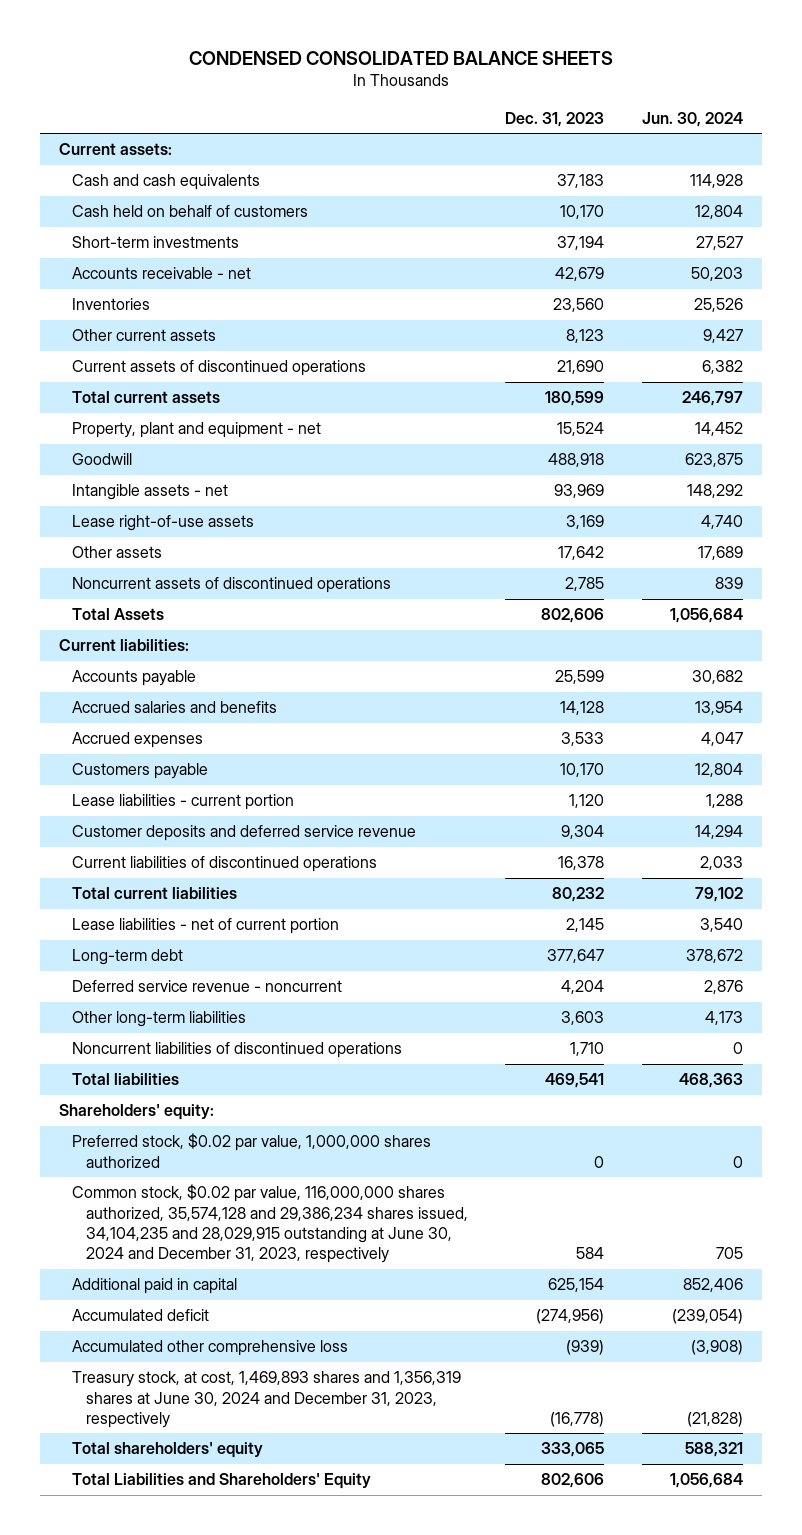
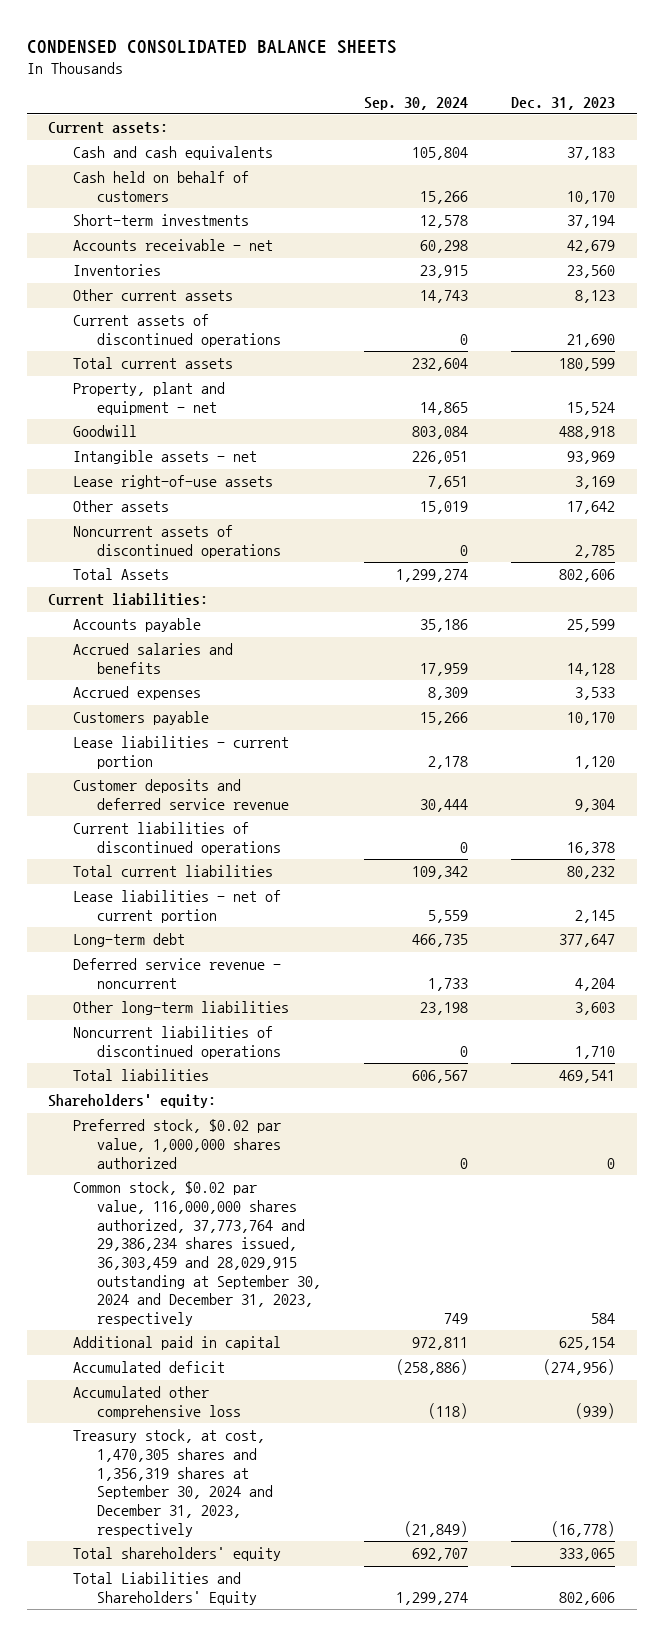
- | Dec. 31, 2023 | Jun. 30, 2024
+ | Sep. 30, 2024 | Dec. 31, 2023
- Common stock, $0.02 par value, 116,000,000 shares authorized, 35,574,128 and 29,386,234 shares issued, 34,104,235 and 28,029,915 outstanding at June 30, 2024 and December 31, 2023, respectively | 584 | 705
+ Common stock, $0.02 par value, 116,000,000 shares authorized, 37,773,764 and 29,386,234 shares issued, 36,303,459 and 28,029,915 outstanding at September 30, 2024 and December 31, 2023, respectively | 749 | 584
- Treasury stock, at cost, 1,469,893 shares and 1,356,319 shares at June 30, 2024 and December 31, 2023, respectively | (16,778) | (21,828)
+ Treasury stock, at cost, 1,470,305 shares and 1,356,319 shares at September 30, 2024 and December 31, 2023, respectively | (21,849) | (16,778)

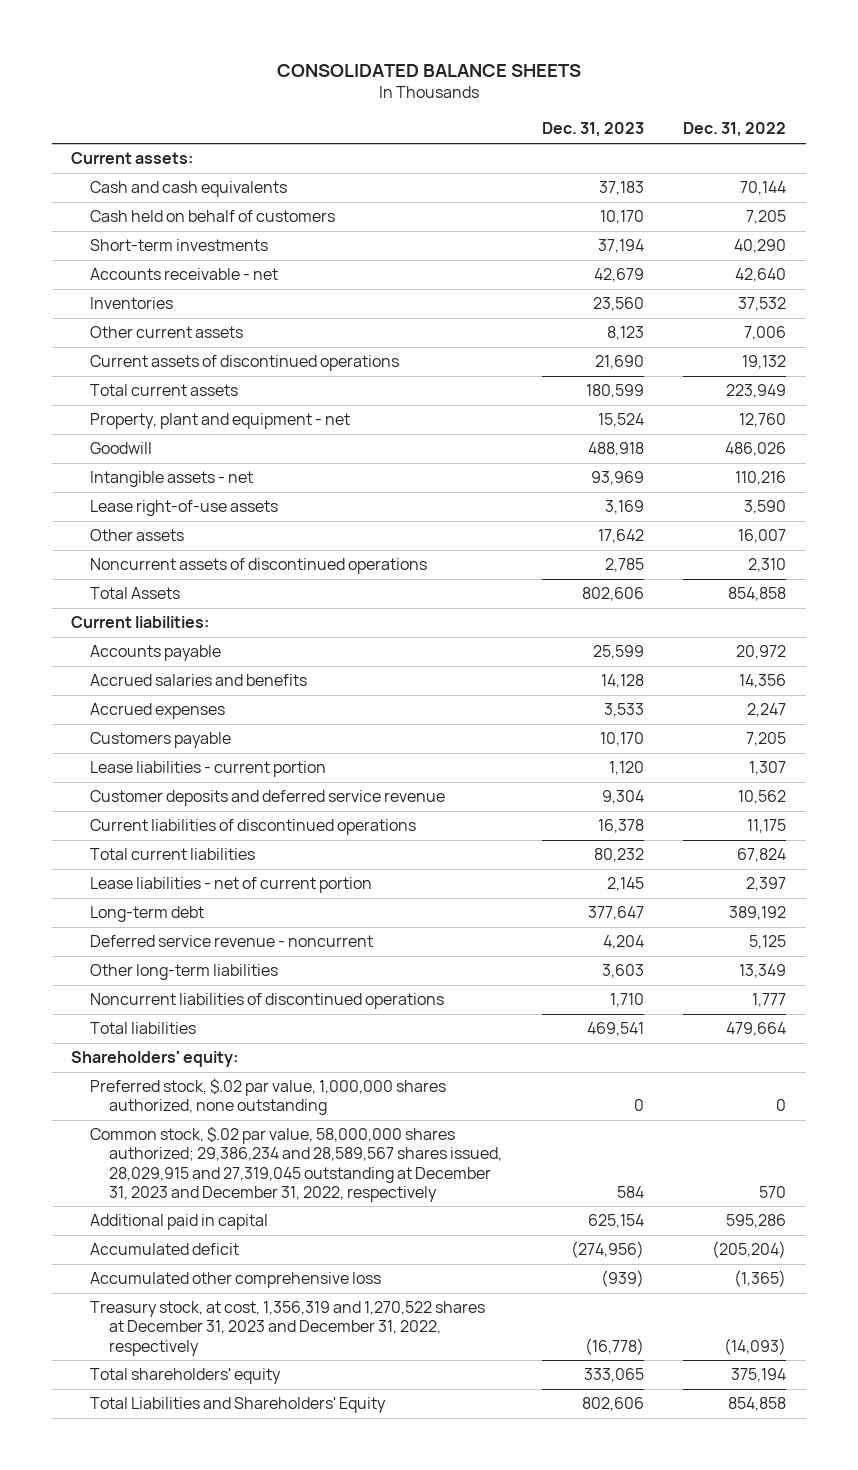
- CONDENSED CONSOLIDATED BALANCE SHEETS
+ CONSOLIDATED BALANCE SHEETS
- | Sep. 30, 2024 | Dec. 31, 2023
+ | Dec. 31, 2023 | Dec. 31, 2022
- Preferred stock, $0.02 par value, 1,000,000 shares authorized | 0 | 0
- Common stock, $0.02 par value, 116,000,000 shares authorized, 37,773,764 and 29,386,234 shares issued, 36,303,459 and 28,029,915 outstanding at September 30, 2024 and December 31, 2023, respectively | 749 | 584
+ Preferred stock, $.02 par value, 1,000,000 shares authorized, none outstanding | 0 | 0
+ Common stock, $.02 par value, 58,000,000 shares authorized; 29,386,234 and 28,589,567 shares issued, 28,029,915 and 27,319,045 outstanding at December 31, 2023 and December 31, 2022, respectively | 584 | 570
- Treasury stock, at cost, 1,470,305 shares and 1,356,319 shares at September 30, 2024 and December 31, 2023, respectively | (21,849) | (16,778)
+ Treasury stock, at cost, 1,356,319 and 1,270,522 shares at December 31, 2023 and December 31, 2022, respectively | (16,778) | (14,093)

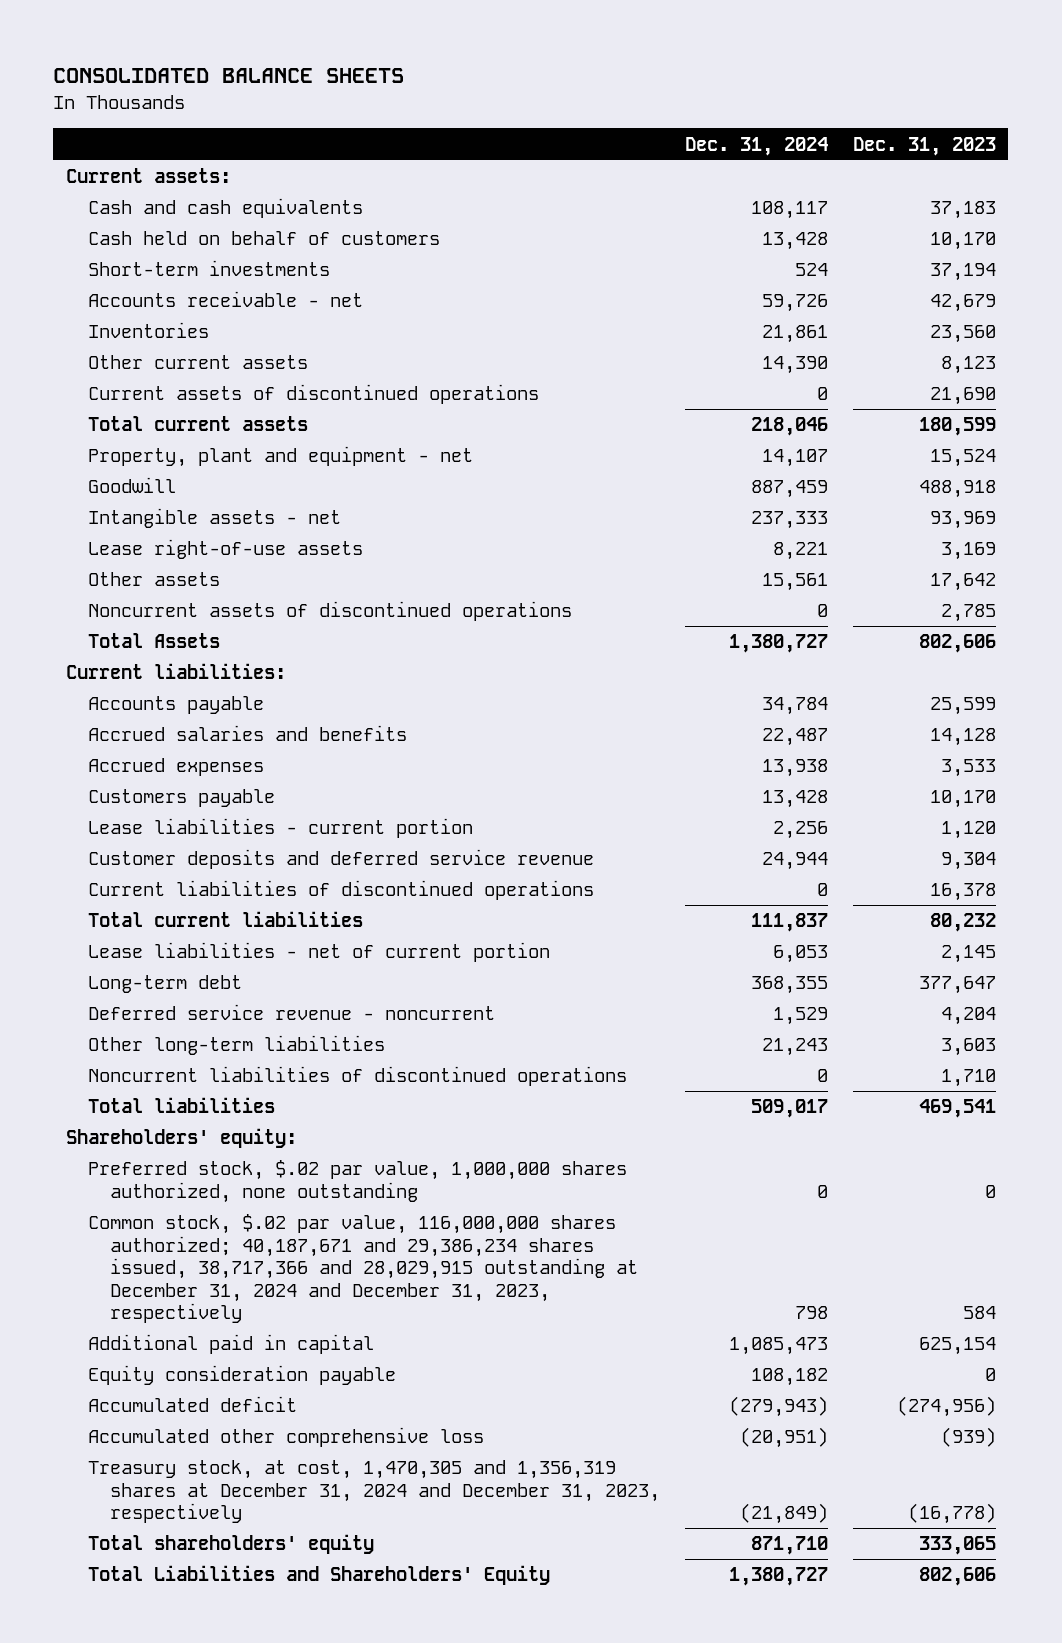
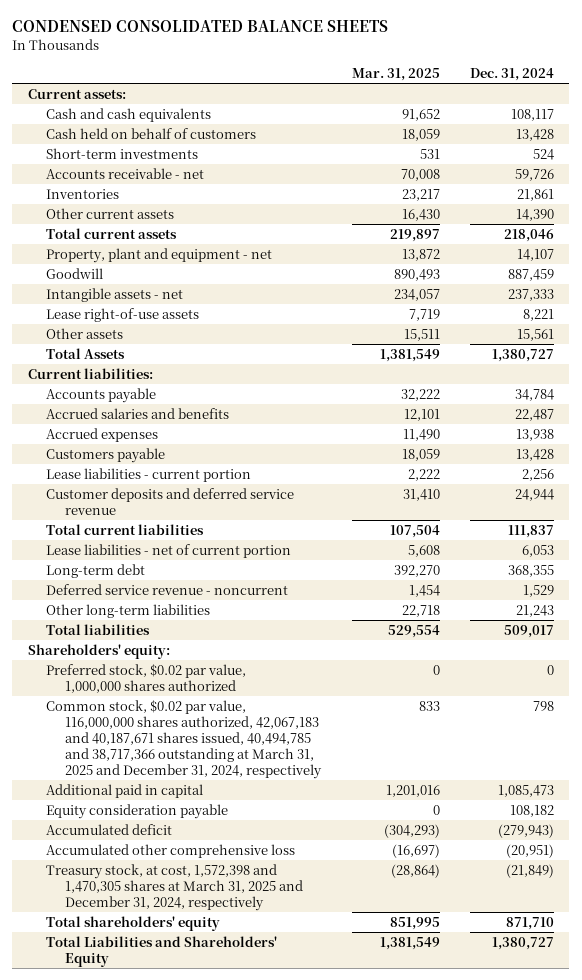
- CONSOLIDATED BALANCE SHEETS
+ CONDENSED CONSOLIDATED BALANCE SHEETS
- | Dec. 31, 2024 | Dec. 31, 2023
+ | Mar. 31, 2025 | Dec. 31, 2024
- Current assets of discontinued operations | 0 | 21,690
- Noncurrent assets of discontinued operations | 0 | 2,785
- Current liabilities of discontinued operations | 0 | 16,378
- Noncurrent liabilities of discontinued operations | 0 | 1,710
- Preferred stock, $.02 par value, 1,000,000 shares authorized, none outstanding | 0 | 0
- Common stock, $.02 par value, 116,000,000 shares authorized; 40,187,671 and 29,386,234 shares issued, 38,717,366 and 28,029,915 outstanding at December 31, 2024 and December 31, 2023, respectively | 798 | 584
+ Preferred stock, $0.02 par value, 1,000,000 shares authorized | 0 | 0
+ Common stock, $0.02 par value, 116,000,000 shares authorized, 42,067,183 and 40,187,671 shares issued, 40,494,785 and 38,717,366 outstanding at March 31, 2025 and December 31, 2024, respectively | 833 | 798
- Treasury stock, at cost, 1,470,305 and 1,356,319 shares at December 31, 2024 and December 31, 2023, respectively | (21,849) | (16,778)
+ Treasury stock, at cost, 1,572,398 and 1,470,305 shares at March 31, 2025 and December 31, 2024, respectively | (28,864) | (21,849)

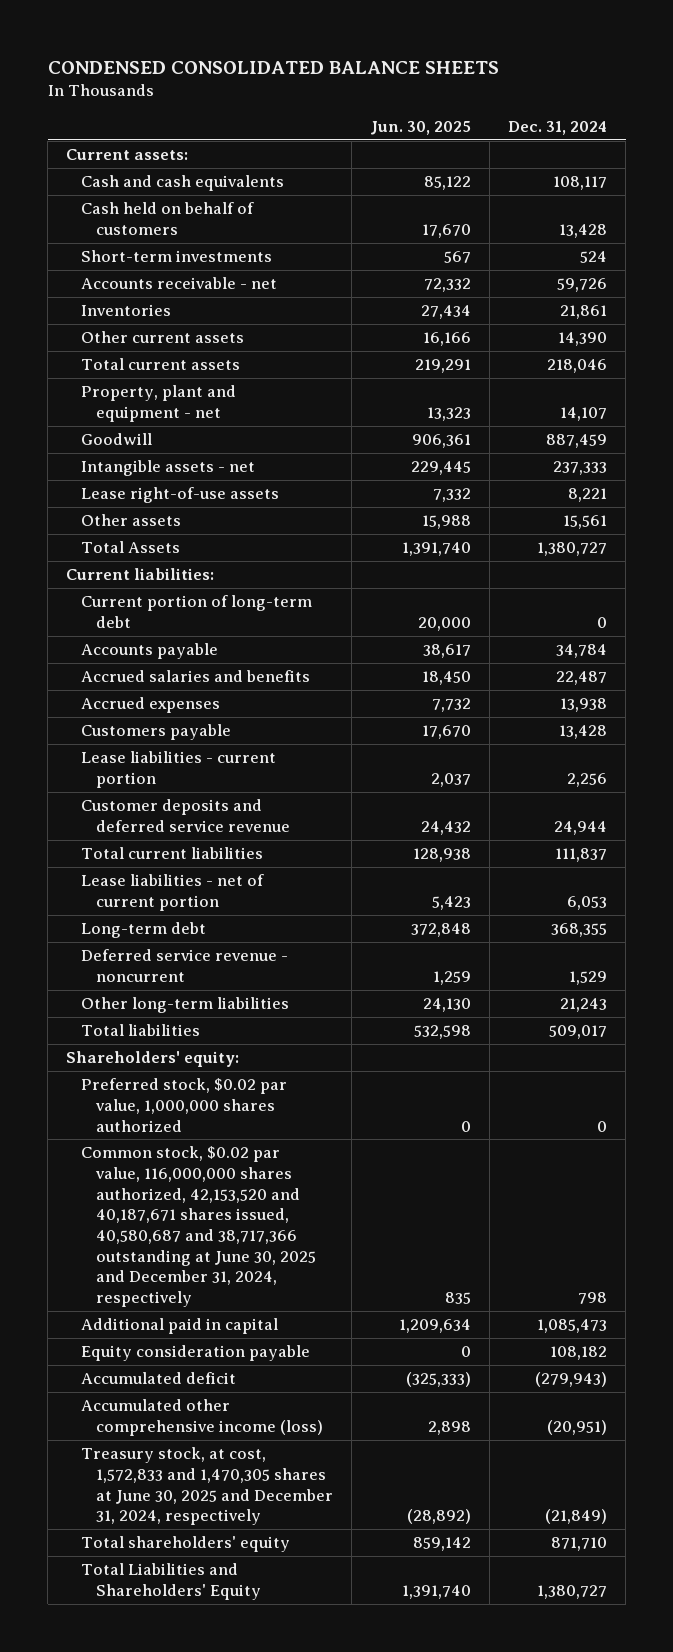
- | Mar. 31, 2025 | Dec. 31, 2024
+ | Jun. 30, 2025 | Dec. 31, 2024
+ Current portion of long-term debt | 20,000 | 0
- Common stock, $0.02 par value, 116,000,000 shares authorized, 42,067,183 and 40,187,671 shares issued, 40,494,785 and 38,717,366 outstanding at March 31, 2025 and December 31, 2024, respectively | 833 | 798
+ Common stock, $0.02 par value, 116,000,000 shares authorized, 42,153,520 and 40,187,671 shares issued, 40,580,687 and 38,717,366 outstanding at June 30, 2025 and December 31, 2024, respectively | 835 | 798
- Accumulated other comprehensive loss | (16,697) | (20,951)
- Treasury stock, at cost, 1,572,398 and 1,470,305 shares at March 31, 2025 and December 31, 2024, respectively | (28,864) | (21,849)
+ Accumulated other comprehensive income (loss) | 2,898 | (20,951)
+ Treasury stock, at cost, 1,572,833 and 1,470,305 shares at June 30, 2025 and December 31, 2024, respectively | (28,892) | (21,849)

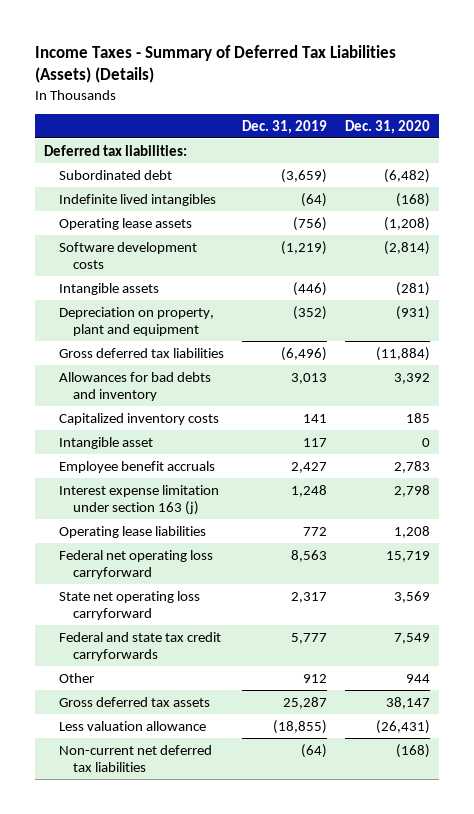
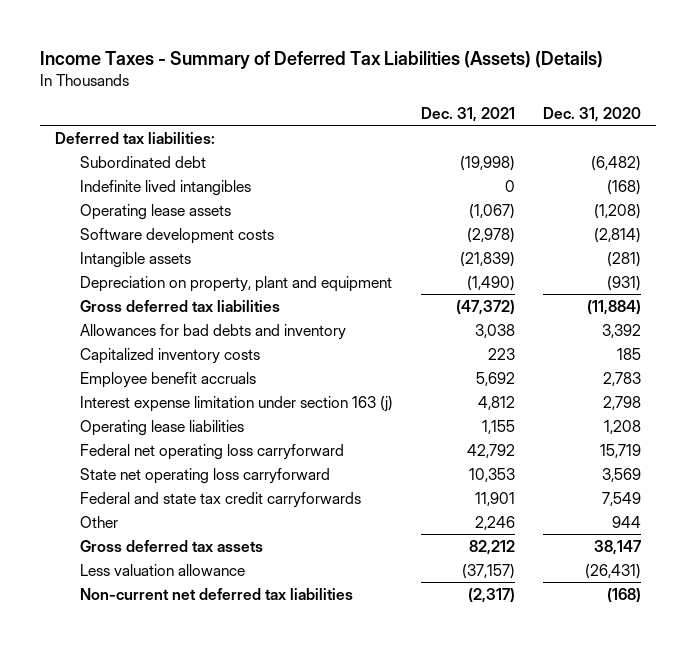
- | Dec. 31, 2019 | Dec. 31, 2020
+ | Dec. 31, 2021 | Dec. 31, 2020
- Intangible asset | 117 | 0

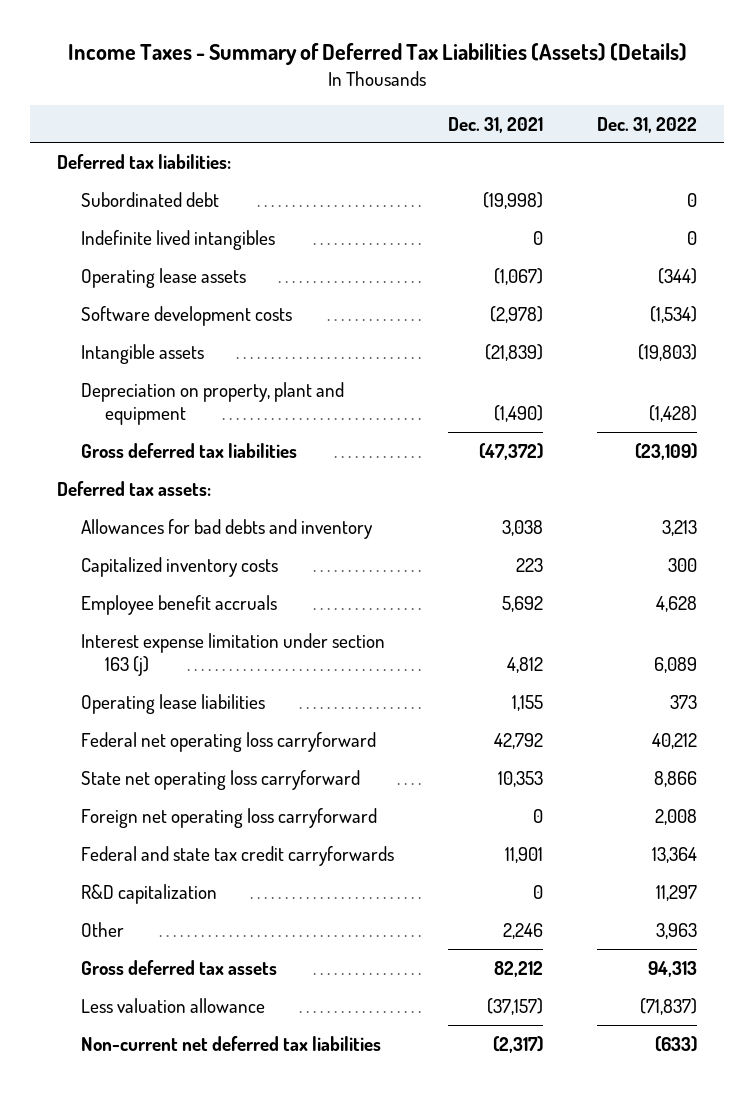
- | Dec. 31, 2021 | Dec. 31, 2020
+ | Dec. 31, 2021 | Dec. 31, 2022
+ Deferred tax assets:
+ Foreign net operating loss carryforward | 0 | 2,008
+ R&D capitalization | 0 | 11,297

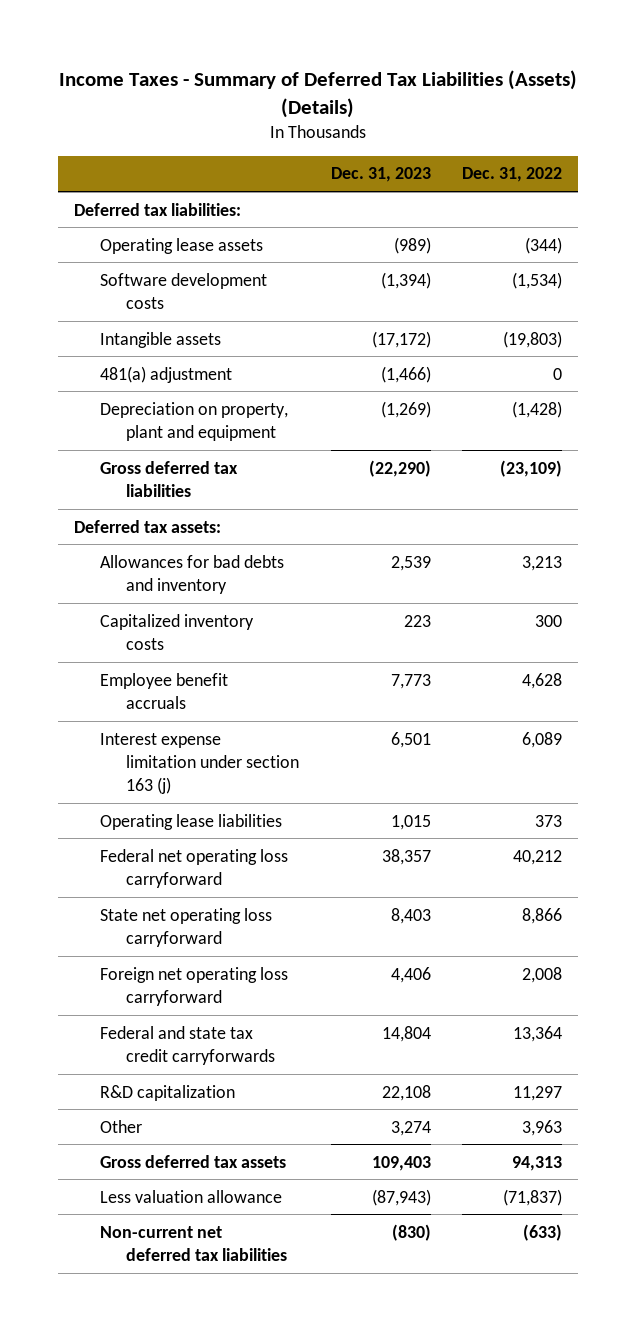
- | Dec. 31, 2021 | Dec. 31, 2022
+ | Dec. 31, 2023 | Dec. 31, 2022
- Subordinated debt | (19,998) | 0
- Indefinite lived intangibles | 0 | 0
+ 481(a) adjustment | (1,466) | 0

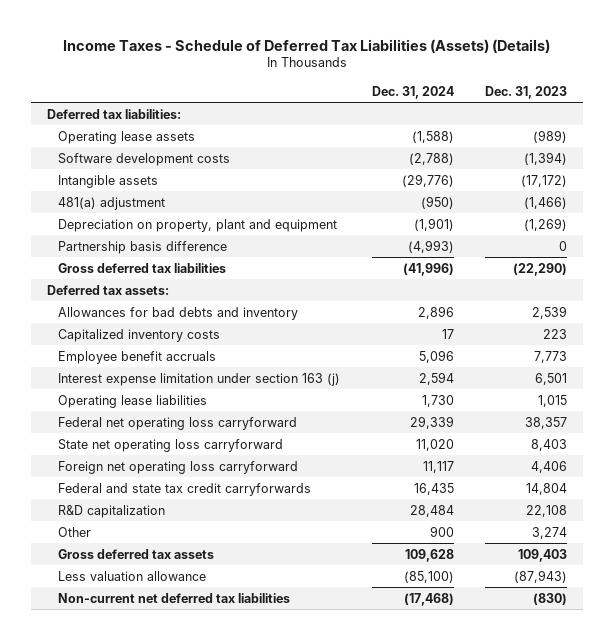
- Income Taxes - Summary of Deferred Tax Liabilities (Assets) (Details)
+ Income Taxes - Schedule of Deferred Tax Liabilities (Assets) (Details)
- | Dec. 31, 2023 | Dec. 31, 2022
+ | Dec. 31, 2024 | Dec. 31, 2023
+ Partnership basis difference | (4,993) | 0

